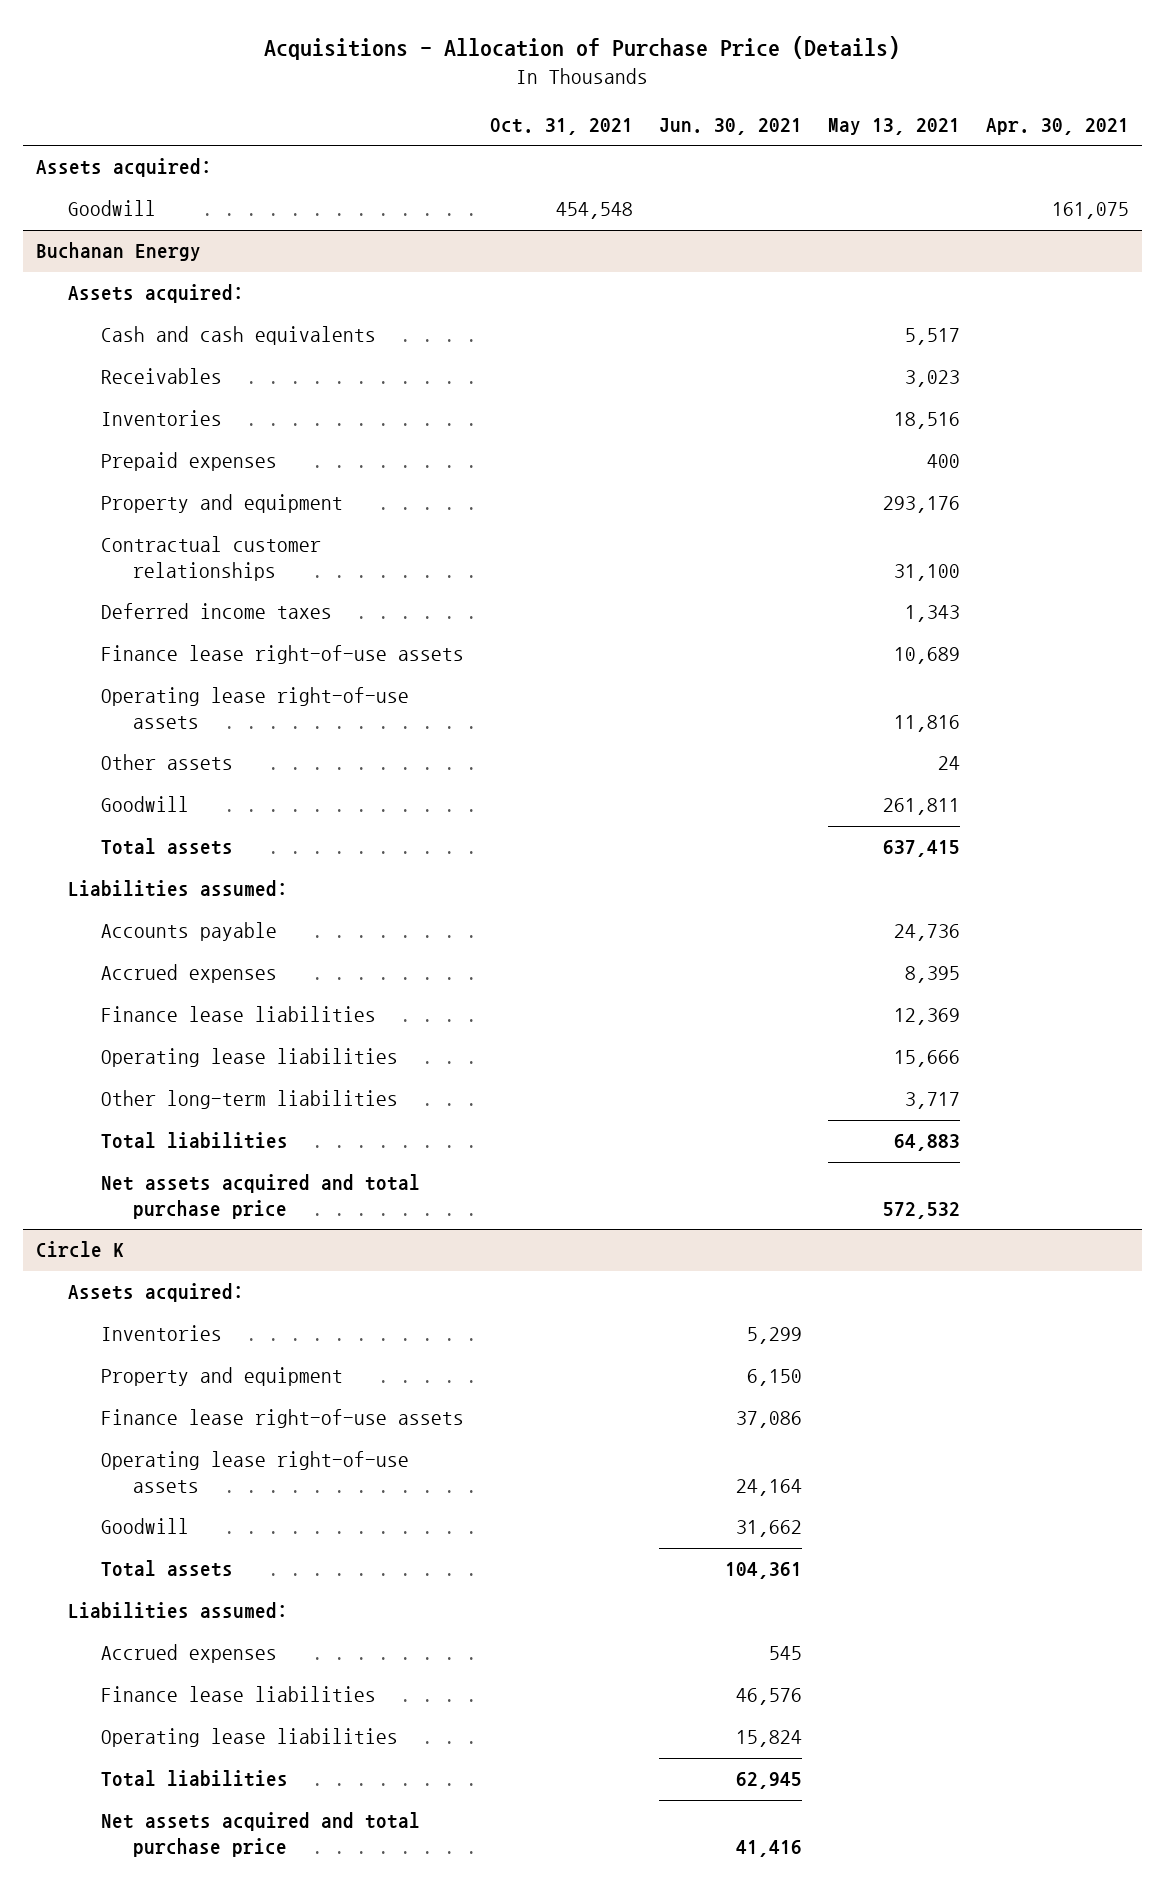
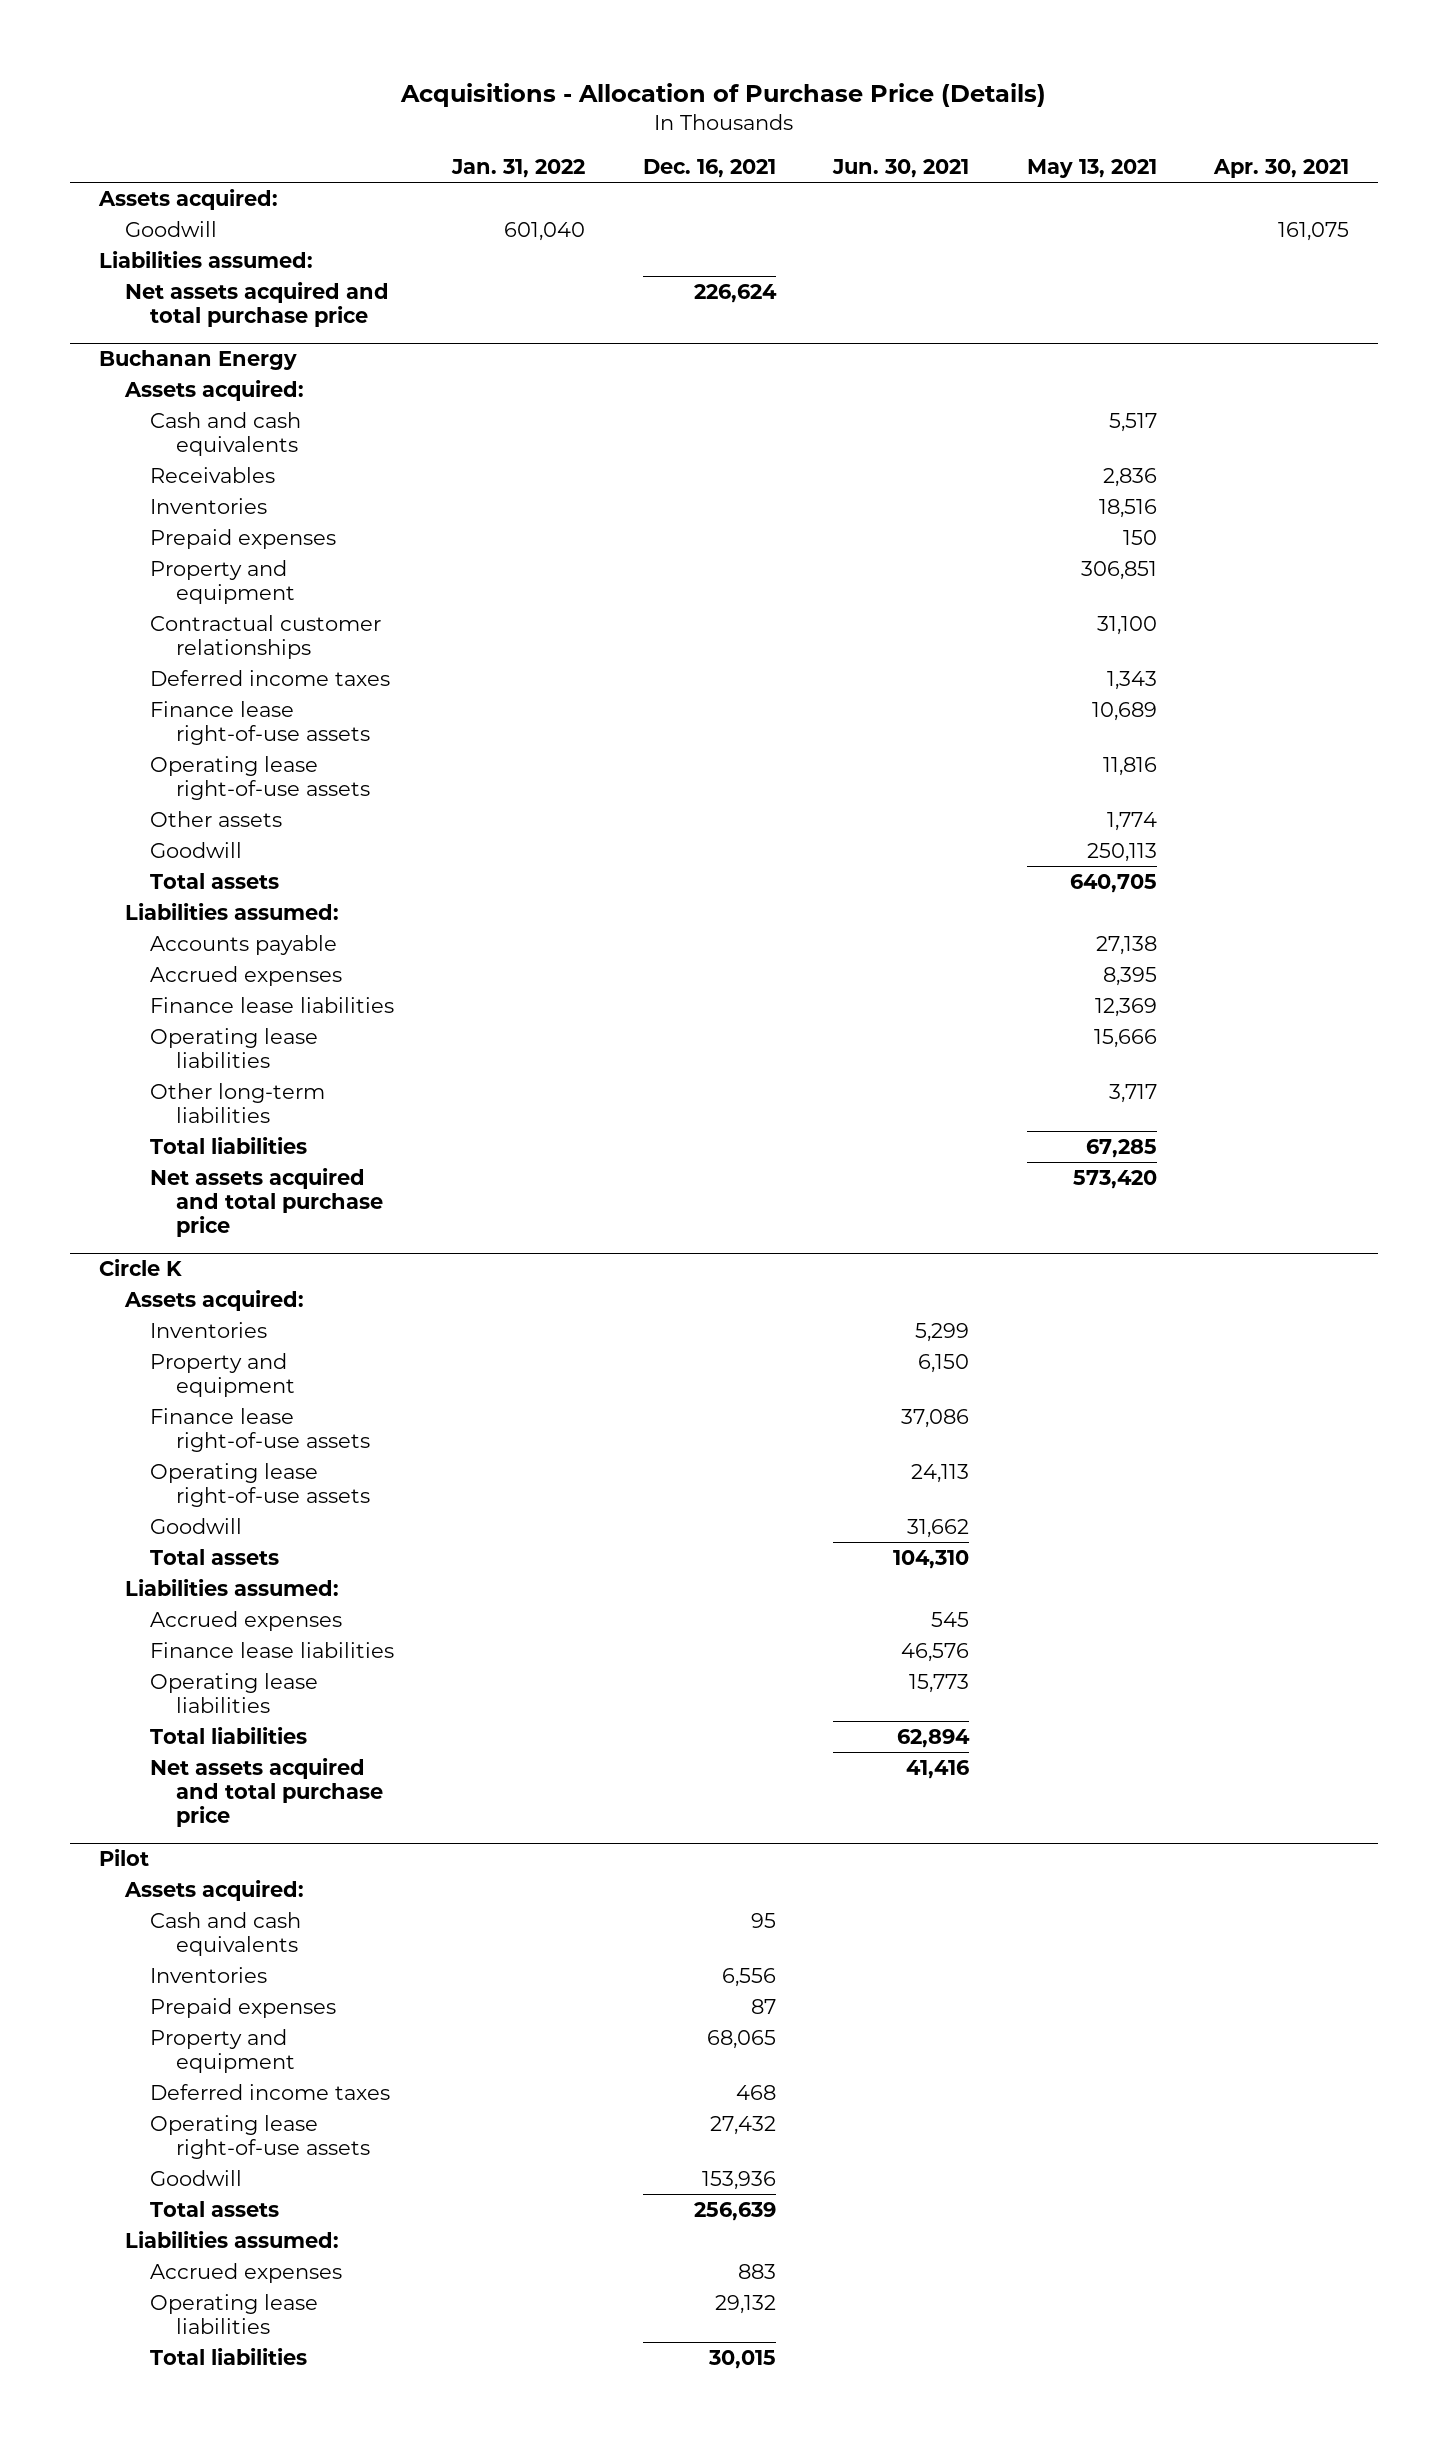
- | Oct. 31, 2021 | Jun. 30, 2021 | May 13, 2021 | Apr. 30, 2021
+ | Jan. 31, 2022 | Dec. 16, 2021 | Jun. 30, 2021 | May 13, 2021 | Apr. 30, 2021
+ Liabilities assumed:
+ Net assets acquired and total purchase price | | 226,624 | | |
@ Buchanan Energy
- Receivables | | | 3,023 |
+ Receivables | | | | 2,836 |
- Prepaid expenses | | | 400 |
- Property and equipment | | | 293,176 |
+ Prepaid expenses | | | | 150 |
+ Property and equipment | | | | 306,851 |
- Other assets | | | 24 |
- Goodwill | | | 261,811 |
- Total assets | | | 637,415 |
+ Other assets | | | | 1,774 |
+ Goodwill | | | | 250,113 |
+ Total assets | | | | 640,705 |
- Accounts payable | | | 24,736 |
+ Accounts payable | | | | 27,138 |
- Total liabilities | | | 64,883 |
- Net assets acquired and total purchase price | | | 572,532 |
+ Total liabilities | | | | 67,285 |
+ Net assets acquired and total purchase price | | | | 573,420 |
@ Circle K
- Operating lease right-of-use assets | | 24,164 | |
+ Operating lease right-of-use assets | | | 24,113 | |
- Total assets | | 104,361 | |
+ Total assets | | | 104,310 | |
- Operating lease liabilities | | 15,824 | |
- Total liabilities | | 62,945 | |
+ Operating lease liabilities | | | 15,773 | |
+ Total liabilities | | | 62,894 | |
+ Pilot
+ Assets acquired:
+ Cash and cash equivalents | | 95 | | |
+ Inventories | | 6,556 | | |
+ Prepaid expenses | | 87 | | |
+ Property and equipment | | 68,065 | | |
+ Deferred income taxes | | 468 | | |
+ Operating lease right-of-use assets | | 27,432 | | |
+ Goodwill | | 153,936 | | |
+ Total assets | | 256,639 | | |
+ Liabilities assumed:
+ Accrued expenses | | 883 | | |
+ Operating lease liabilities | | 29,132 | | |
+ Total liabilities | | 30,015 | | |

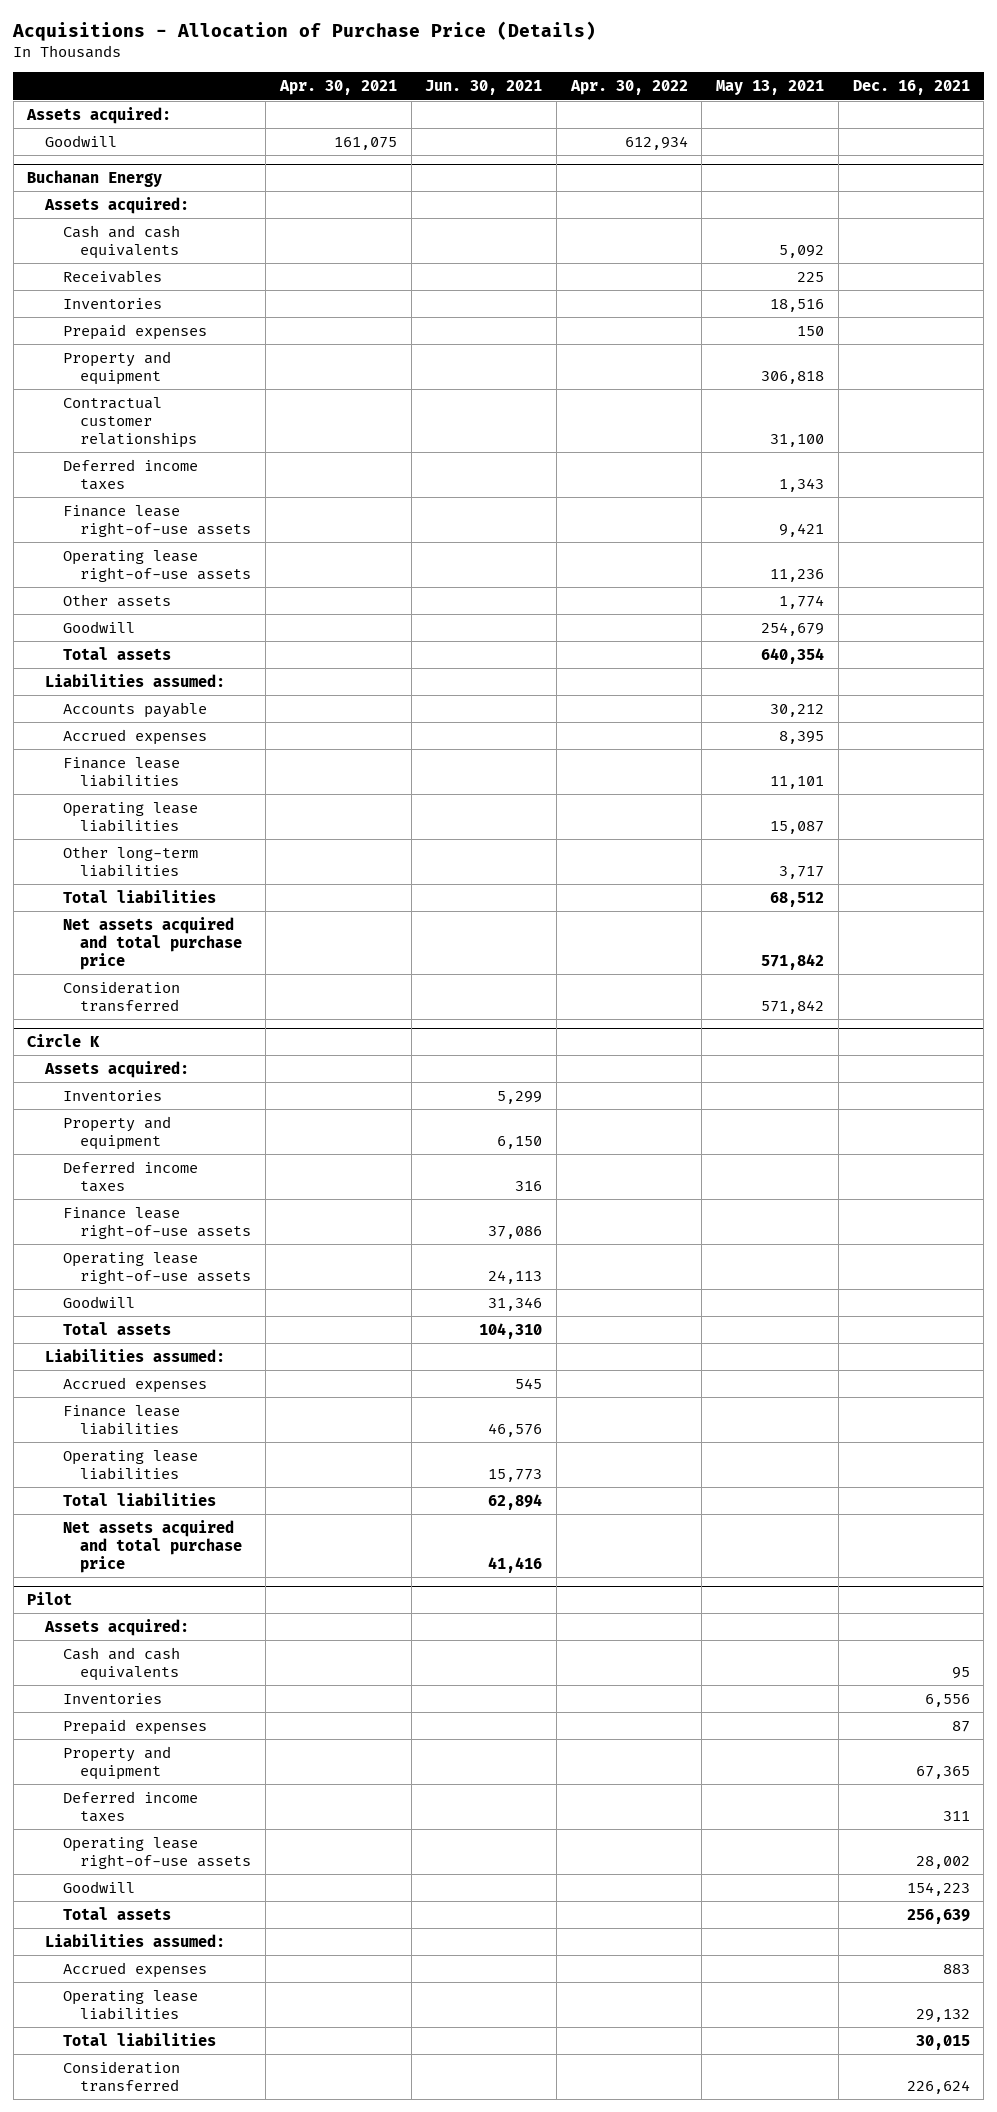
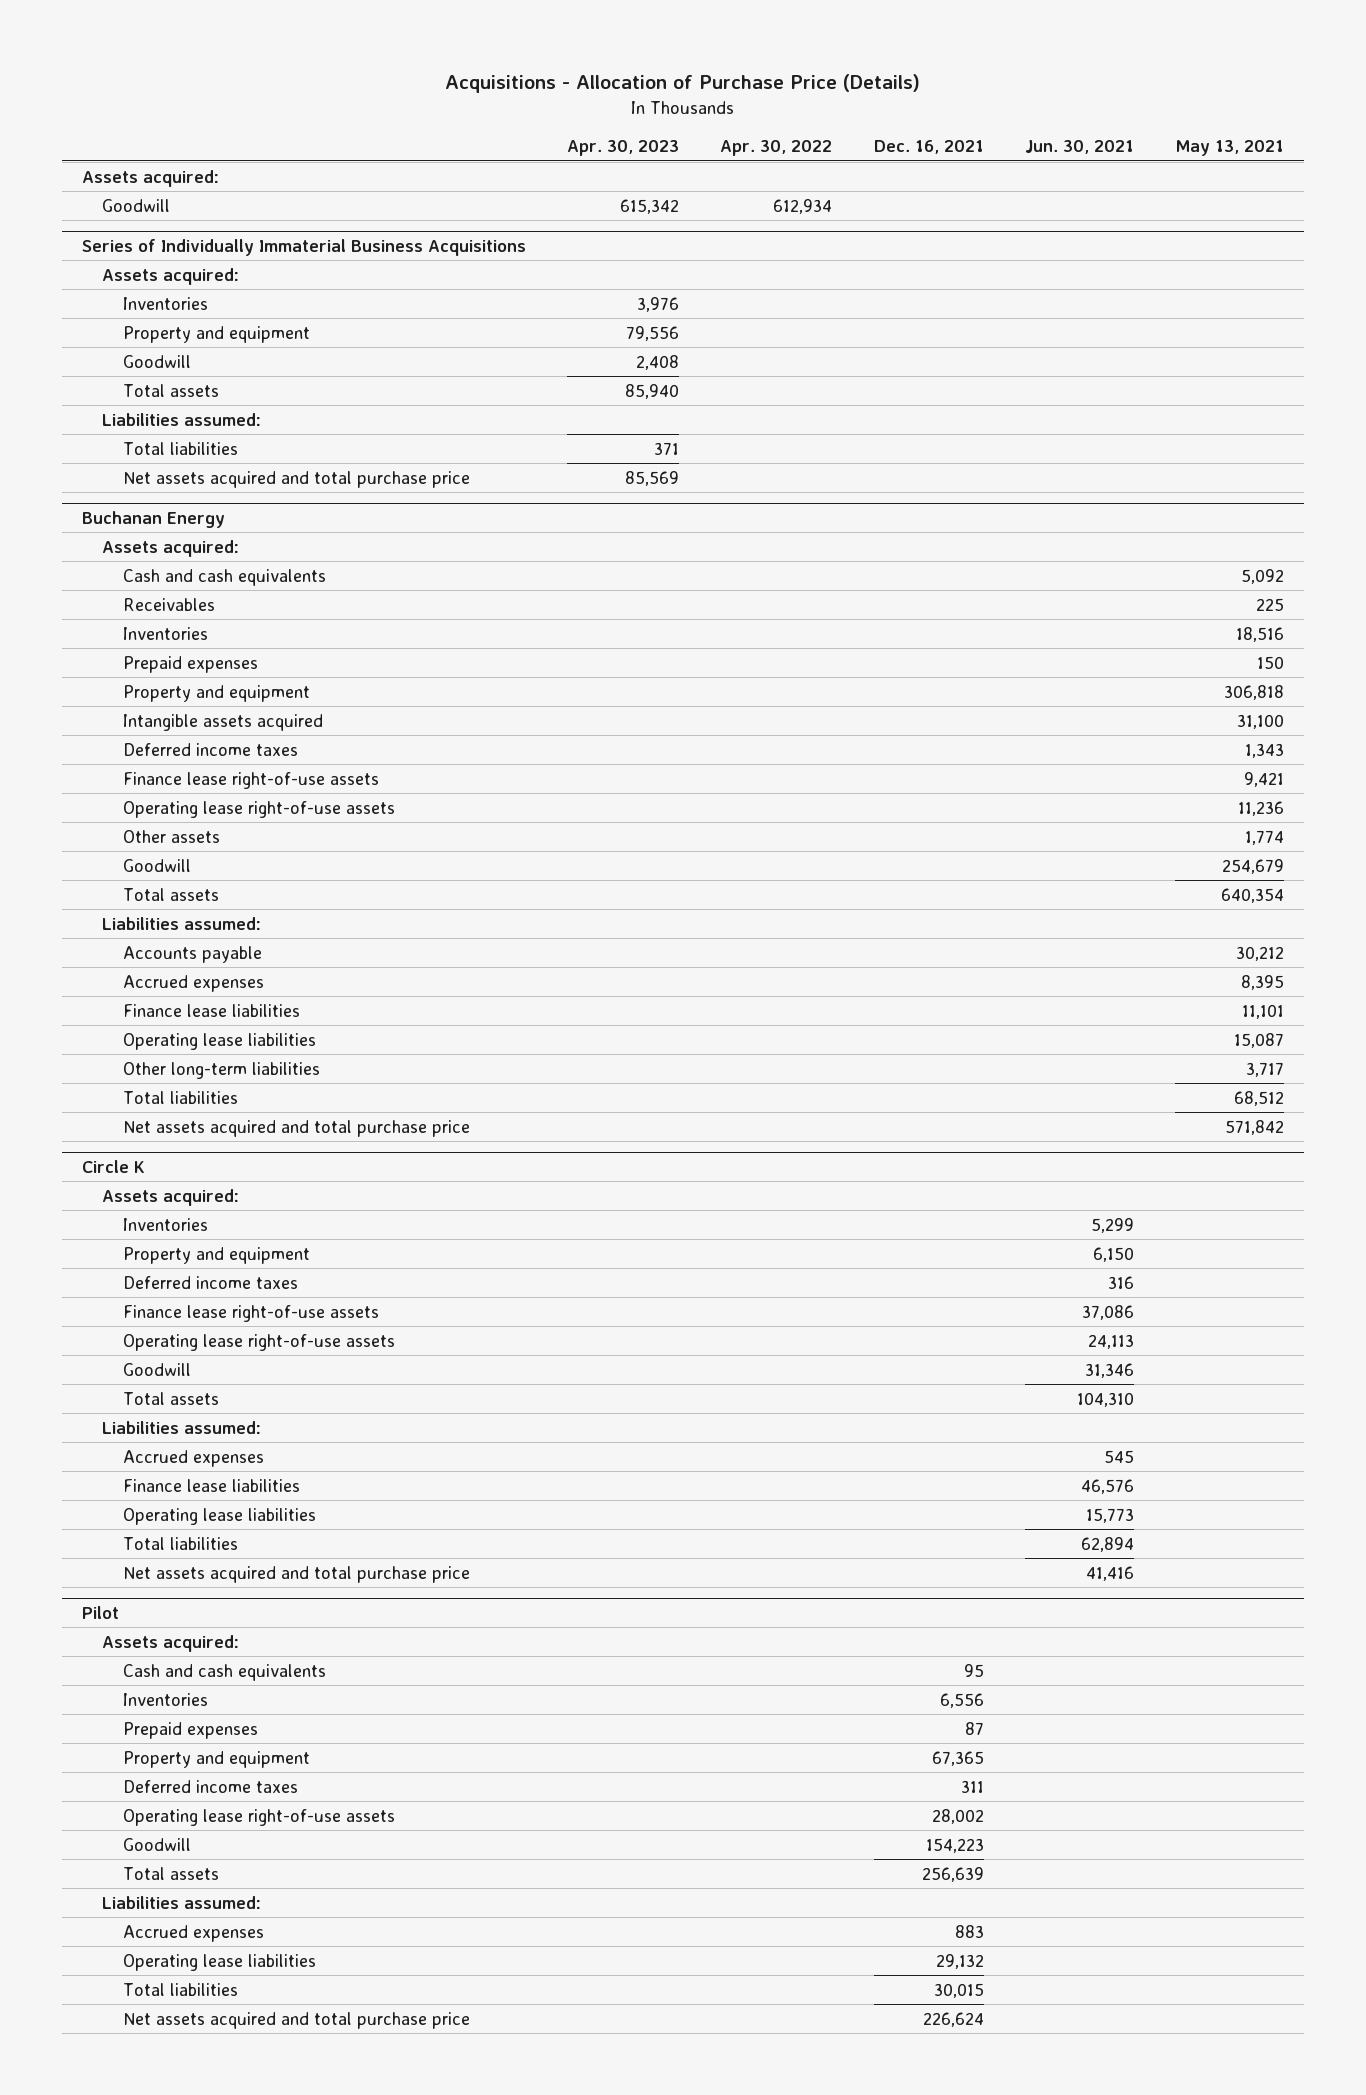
- | Apr. 30, 2021 | Jun. 30, 2021 | Apr. 30, 2022 | May 13, 2021 | Dec. 16, 2021
+ | Apr. 30, 2023 | Apr. 30, 2022 | Dec. 16, 2021 | Jun. 30, 2021 | May 13, 2021
+ Series of Individually Immaterial Business Acquisitions
+ Assets acquired:
+ Inventories | 3,976 | | | |
+ Property and equipment | 79,556 | | | |
+ Goodwill | 2,408 | | | |
+ Total assets | 85,940 | | | |
+ Liabilities assumed:
+ Total liabilities | 371 | | | |
+ Net assets acquired and total purchase price | 85,569 | | | |
@ Buchanan Energy
- Contractual customer relationships | | | | 31,100 |
+ Intangible assets acquired | | | | | 31,100
- Consideration transferred | | | | 571,842 |
@ Pilot
- Consideration transferred | | | | | 226,624
+ Net assets acquired and total purchase price | | | 226,624 | |

